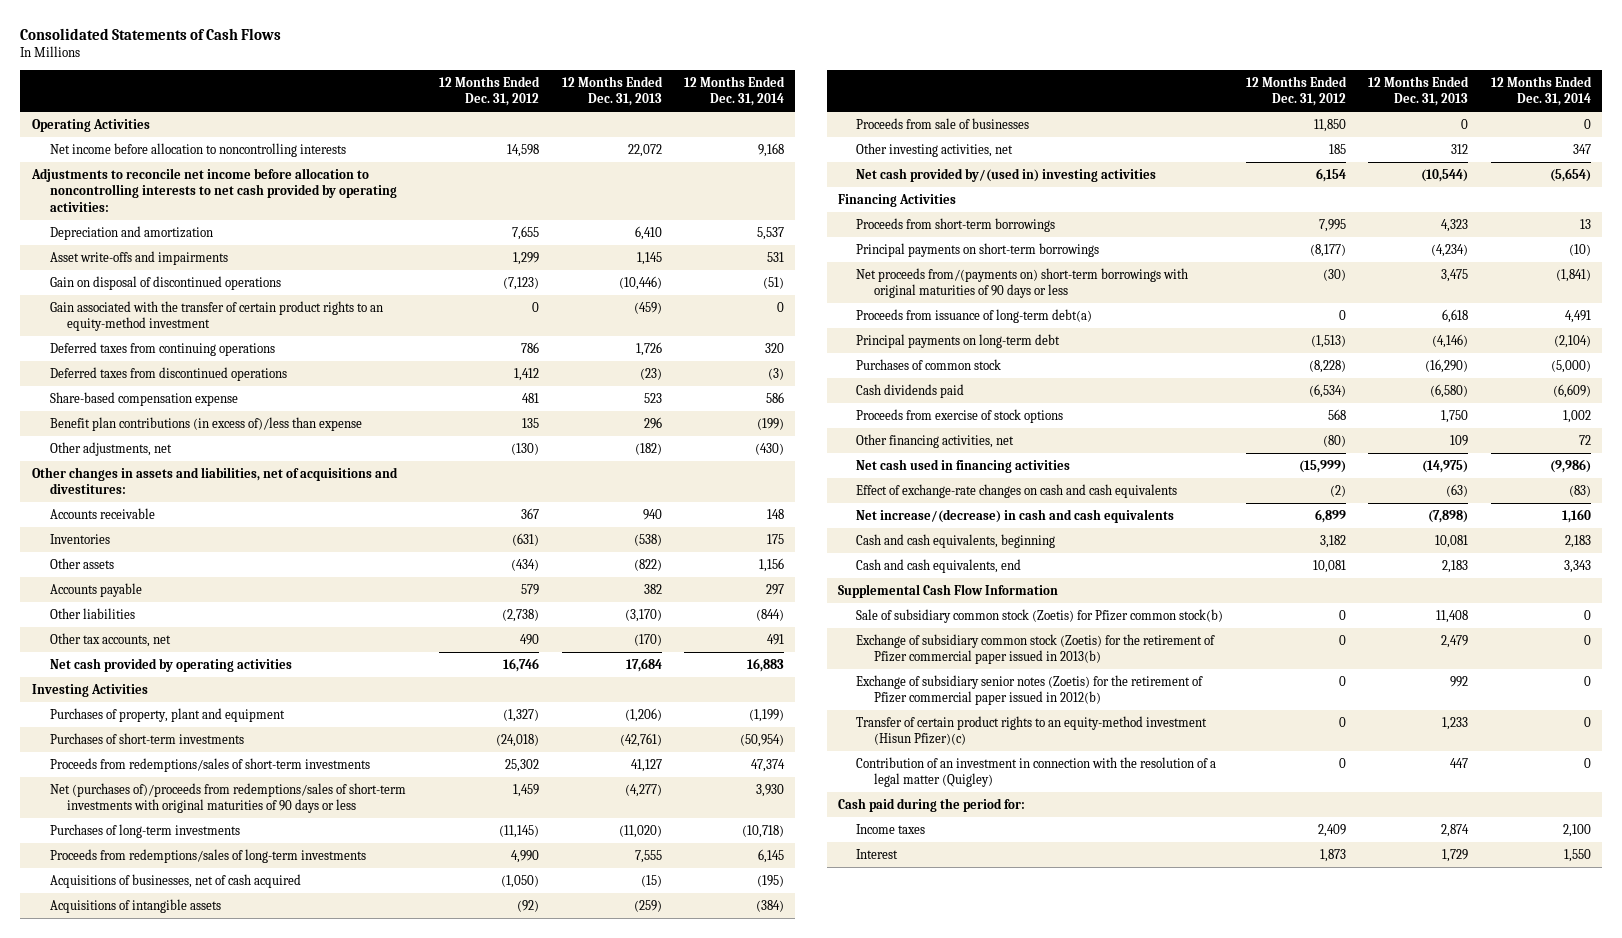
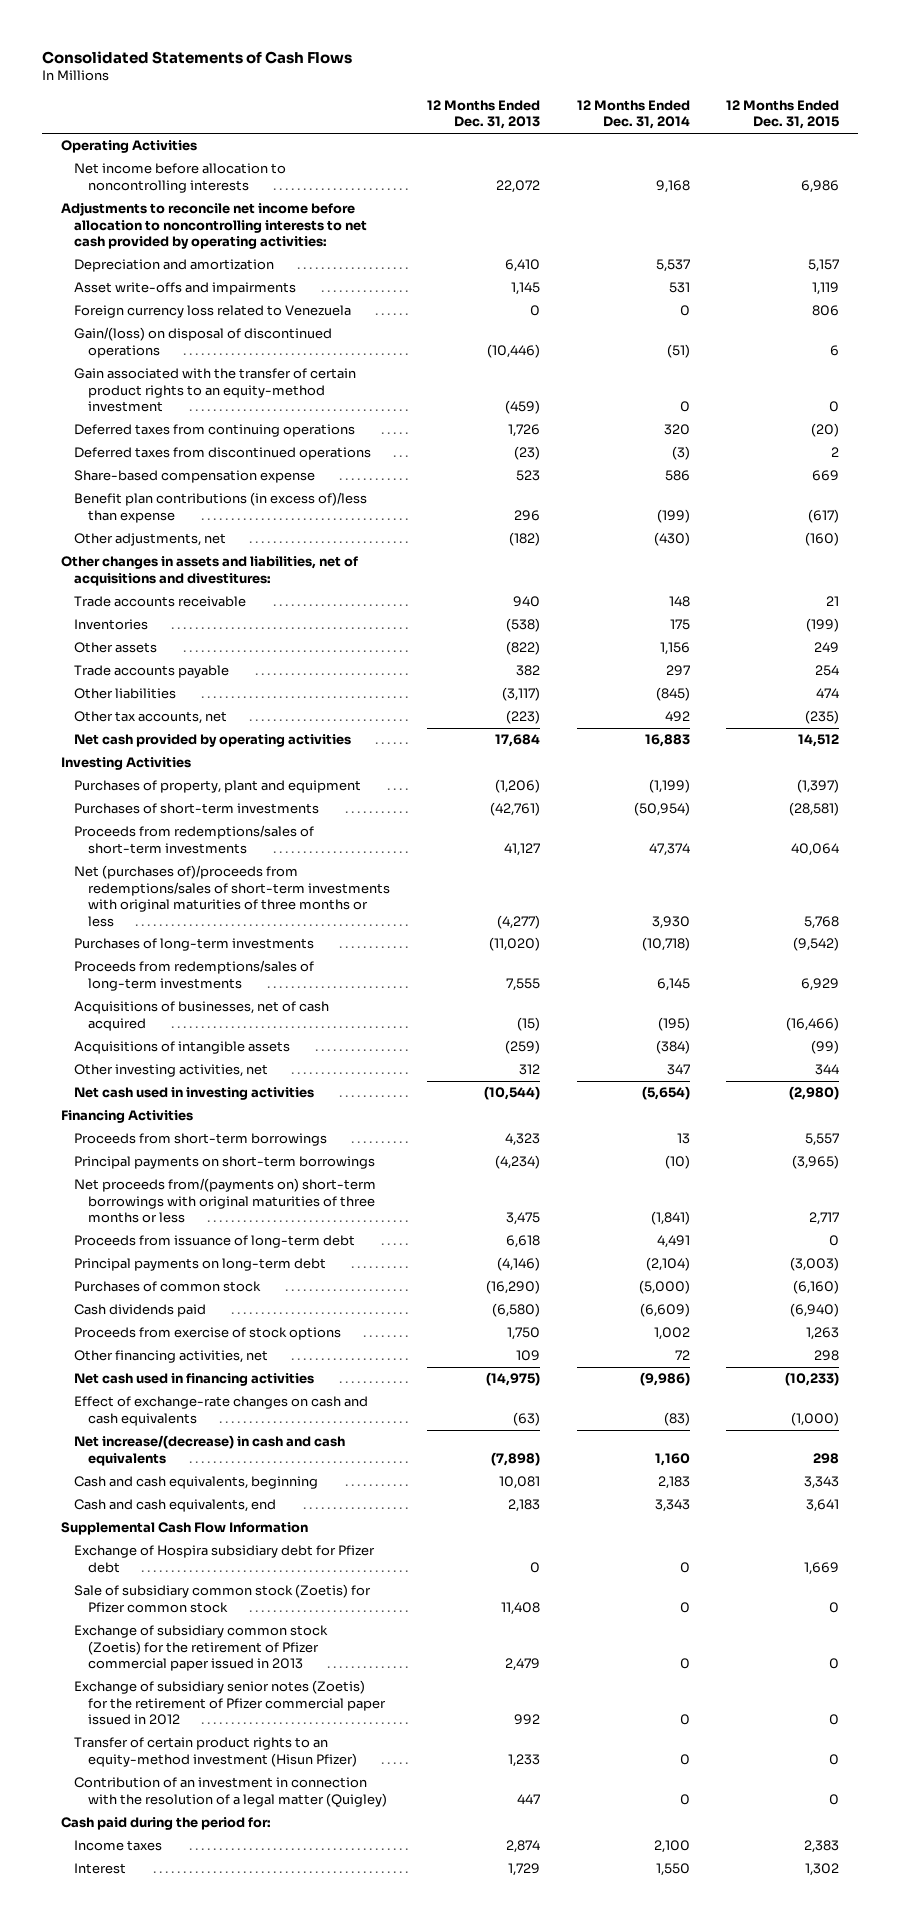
- | 12 Months Ended Dec. 31, 2012 | 12 Months Ended Dec. 31, 2013 | 12 Months Ended Dec. 31, 2014
+ | 12 Months Ended Dec. 31, 2013 | 12 Months Ended Dec. 31, 2014 | 12 Months Ended Dec. 31, 2015
- Gain on disposal of discontinued operations | (7,123) | (10,446) | (51)
+ Foreign currency loss related to Venezuela | 0 | 0 | 806
+ Gain/(loss) on disposal of discontinued operations | (10,446) | (51) | 6
- Accounts receivable | 367 | 940 | 148
+ Trade accounts receivable | 940 | 148 | 21
- Accounts payable | 579 | 382 | 297
- Other liabilities | (2,738) | (3,170) | (844)
- Other tax accounts, net | 490 | (170) | 491
+ Trade accounts payable | 382 | 297 | 254
+ Other liabilities | (3,117) | (845) | 474
+ Other tax accounts, net | (223) | 492 | (235)
- Net (purchases of)/proceeds from redemptions/sales of short-term investments with original maturities of 90 days or less | 1,459 | (4,277) | 3,930
+ Net (purchases of)/proceeds from redemptions/sales of short-term investments with original maturities of three months or less | (4,277) | 3,930 | 5,768
- Proceeds from sale of businesses | 11,850 | 0 | 0
- Net cash provided by/(used in) investing activities | 6,154 | (10,544) | (5,654)
+ Net cash used in investing activities | (10,544) | (5,654) | (2,980)
- Net proceeds from/(payments on) short-term borrowings with original maturities of 90 days or less | (30) | 3,475 | (1,841)
- Proceeds from issuance of long-term debt(a) | 0 | 6,618 | 4,491
+ Net proceeds from/(payments on) short-term borrowings with original maturities of three months or less | 3,475 | (1,841) | 2,717
+ Proceeds from issuance of long-term debt | 6,618 | 4,491 | 0
- Sale of subsidiary common stock (Zoetis) for Pfizer common stock(b) | 0 | 11,408 | 0
- Exchange of subsidiary common stock (Zoetis) for the retirement of Pfizer commercial paper issued in 2013(b) | 0 | 2,479 | 0
- Exchange of subsidiary senior notes (Zoetis) for the retirement of Pfizer commercial paper issued in 2012(b) | 0 | 992 | 0
- Transfer of certain product rights to an equity-method investment (Hisun Pfizer)(c) | 0 | 1,233 | 0
+ Exchange of Hospira subsidiary debt for Pfizer debt | 0 | 0 | 1,669
+ Sale of subsidiary common stock (Zoetis) for Pfizer common stock | 11,408 | 0 | 0
+ Exchange of subsidiary common stock (Zoetis) for the retirement of Pfizer commercial paper issued in 2013 | 2,479 | 0 | 0
+ Exchange of subsidiary senior notes (Zoetis) for the retirement of Pfizer commercial paper issued in 2012 | 992 | 0 | 0
+ Transfer of certain product rights to an equity-method investment (Hisun Pfizer) | 1,233 | 0 | 0

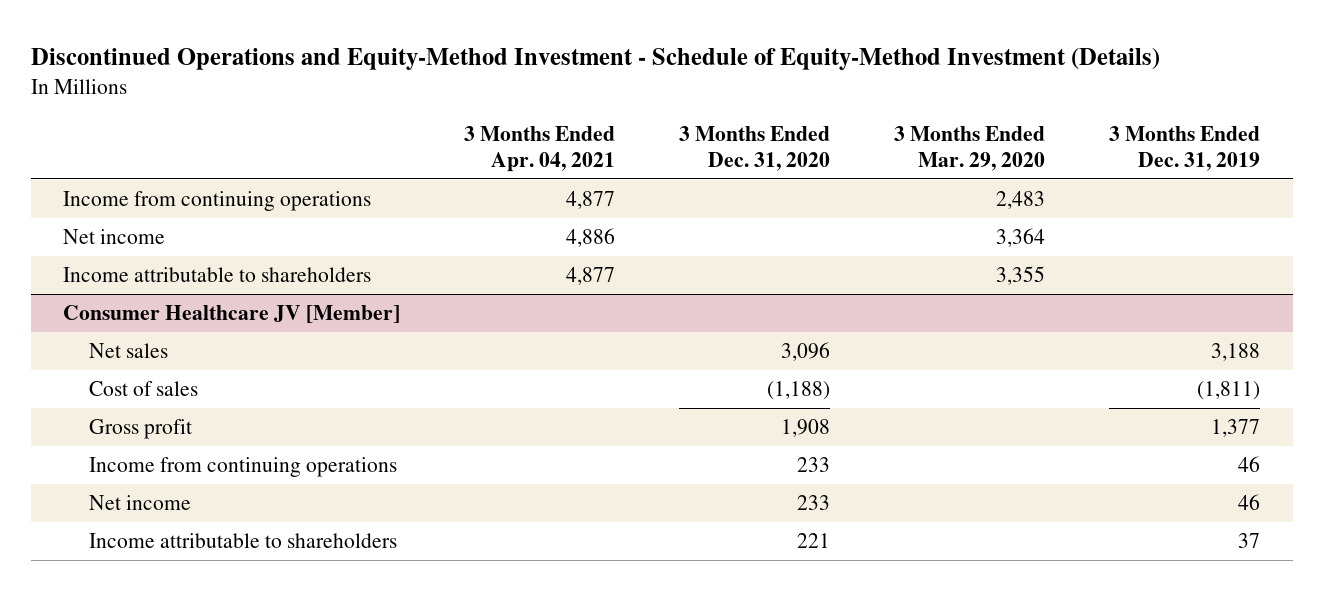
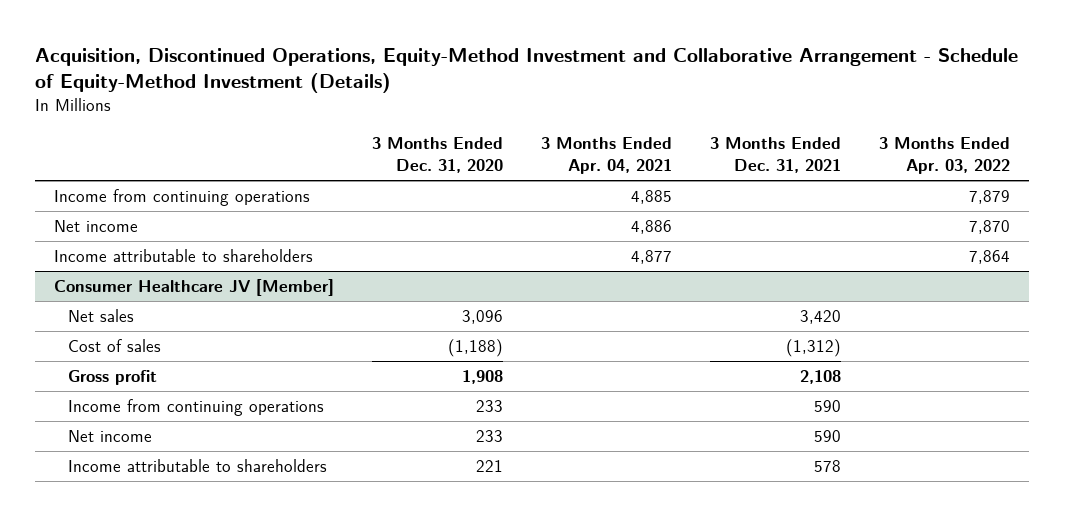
- Discontinued Operations and Equity-Method Investment - Schedule of Equity-Method Investment (Details)
+ Acquisition, Discontinued Operations, Equity-Method Investment and Collaborative Arrangement - Schedule of Equity-Method Investment (Details)
- | 3 Months Ended Apr. 04, 2021 | 3 Months Ended Dec. 31, 2020 | 3 Months Ended Mar. 29, 2020 | 3 Months Ended Dec. 31, 2019
+ | 3 Months Ended Dec. 31, 2020 | 3 Months Ended Apr. 04, 2021 | 3 Months Ended Dec. 31, 2021 | 3 Months Ended Apr. 03, 2022
- Income from continuing operations | 4,877 | | 2,483 |
+ Income from continuing operations | | 4,885 | | 7,879

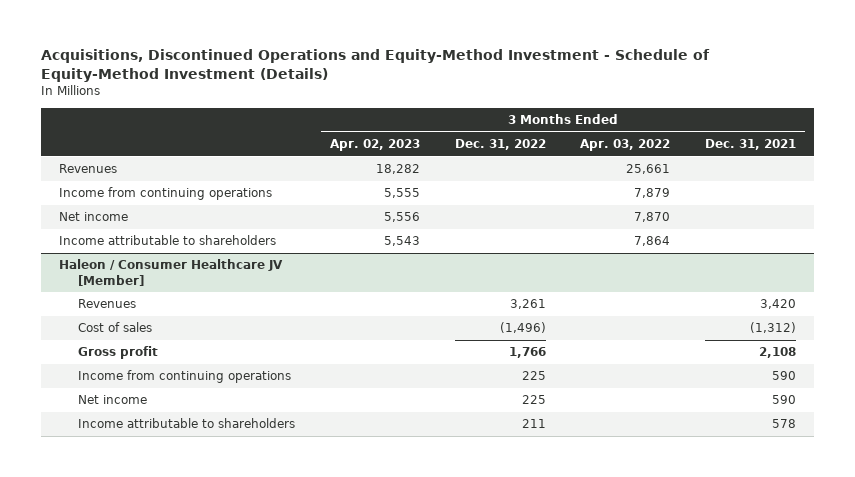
- Acquisition, Discontinued Operations, Equity-Method Investment and Collaborative Arrangement - Schedule of Equity-Method Investment (Details)
+ Acquisitions, Discontinued Operations and Equity-Method Investment - Schedule of Equity-Method Investment (Details)
- | 3 Months Ended Dec. 31, 2020 | 3 Months Ended Apr. 04, 2021 | 3 Months Ended Dec. 31, 2021 | 3 Months Ended Apr. 03, 2022
+ | 3 Months Ended Apr. 02, 2023 | 3 Months Ended Dec. 31, 2022 | 3 Months Ended Apr. 03, 2022 | 3 Months Ended Dec. 31, 2021
+ Revenues | 18,282 | | 25,661 |
- Consumer Healthcare JV [Member]
- Net sales | 3,096 | | 3,420 |
+ Haleon / Consumer Healthcare JV [Member]
+ Revenues | | 3,261 | | 3,420

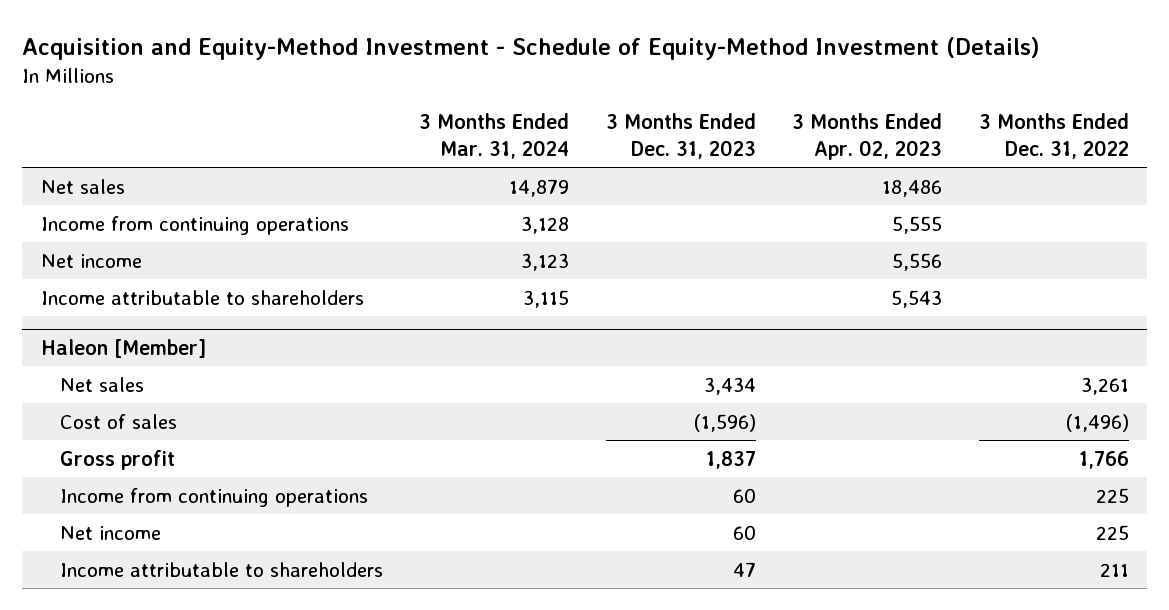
- Acquisitions, Discontinued Operations and Equity-Method Investment - Schedule of Equity-Method Investment (Details)
+ Acquisition and Equity-Method Investment - Schedule of Equity-Method Investment (Details)
- | 3 Months Ended Apr. 02, 2023 | 3 Months Ended Dec. 31, 2022 | 3 Months Ended Apr. 03, 2022 | 3 Months Ended Dec. 31, 2021
+ | 3 Months Ended Mar. 31, 2024 | 3 Months Ended Dec. 31, 2023 | 3 Months Ended Apr. 02, 2023 | 3 Months Ended Dec. 31, 2022
- Revenues | 18,282 | | 25,661 |
+ Net sales | 14,879 | | 18,486 |
- Haleon / Consumer Healthcare JV [Member]
- Revenues | | 3,261 | | 3,420
+ Haleon [Member]
+ Net sales | | 3,434 | | 3,261

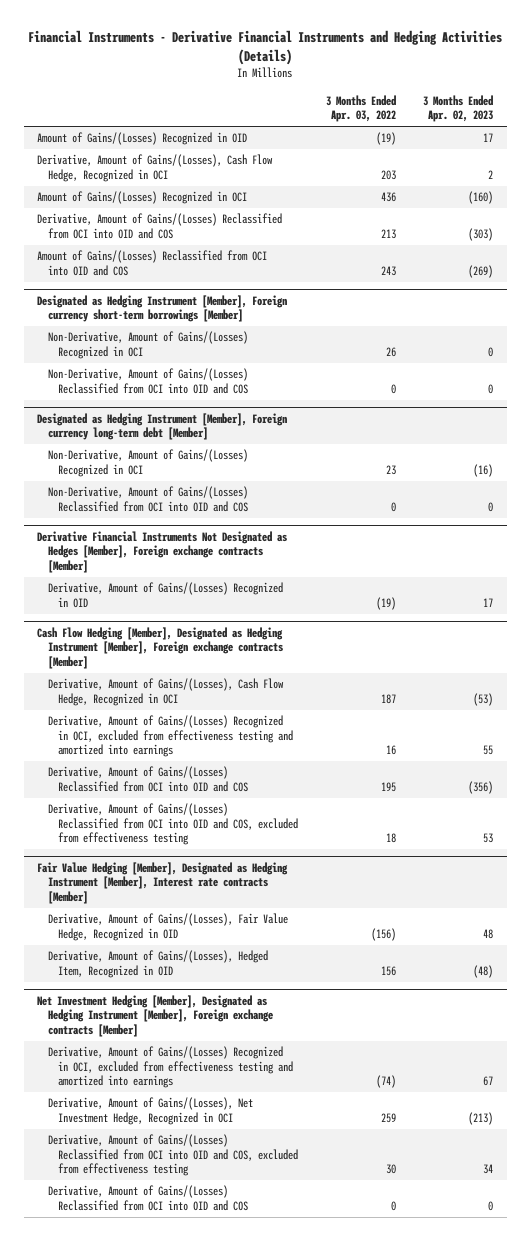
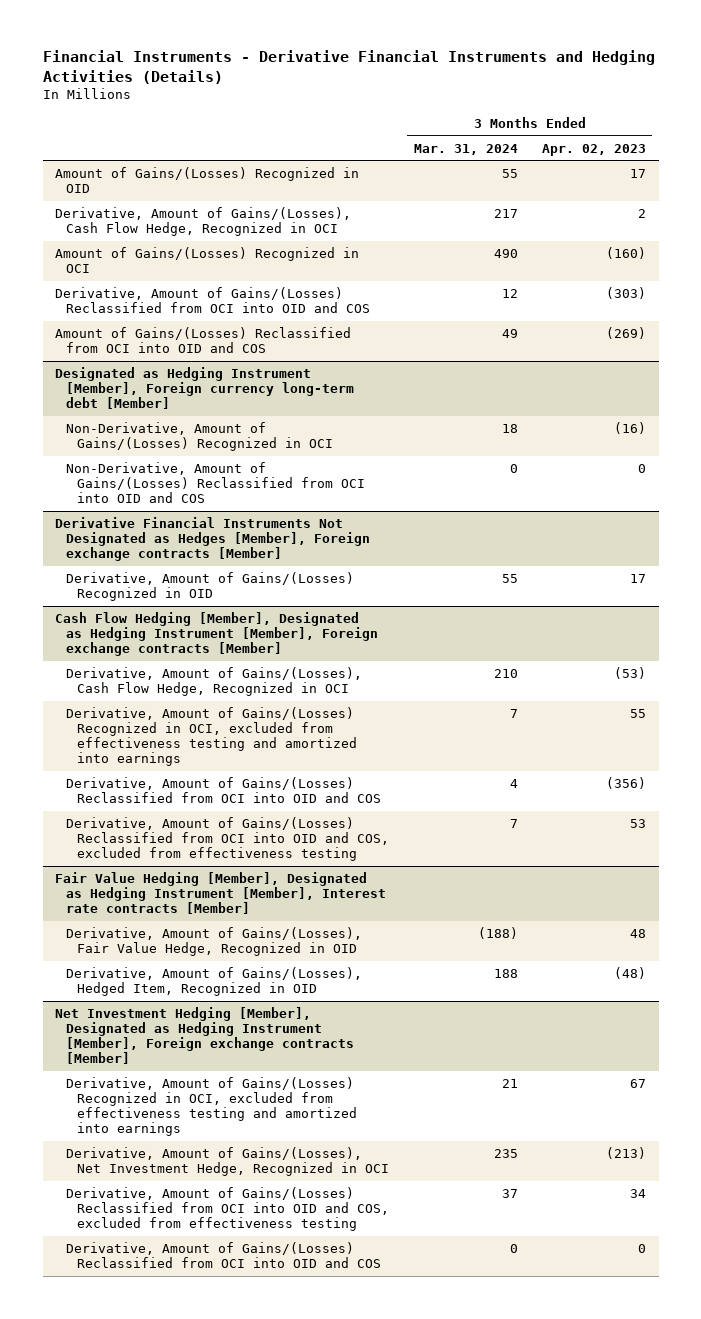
- | 3 Months Ended Apr. 03, 2022 | 3 Months Ended Apr. 02, 2023
+ | 3 Months Ended Mar. 31, 2024 | 3 Months Ended Apr. 02, 2023
- Designated as Hedging Instrument [Member], Foreign currency short-term borrowings [Member]
- Non-Derivative, Amount of Gains/(Losses) Recognized in OCI | 26 | 0
- Non-Derivative, Amount of Gains/(Losses) Reclassified from OCI into OID and COS | 0 | 0

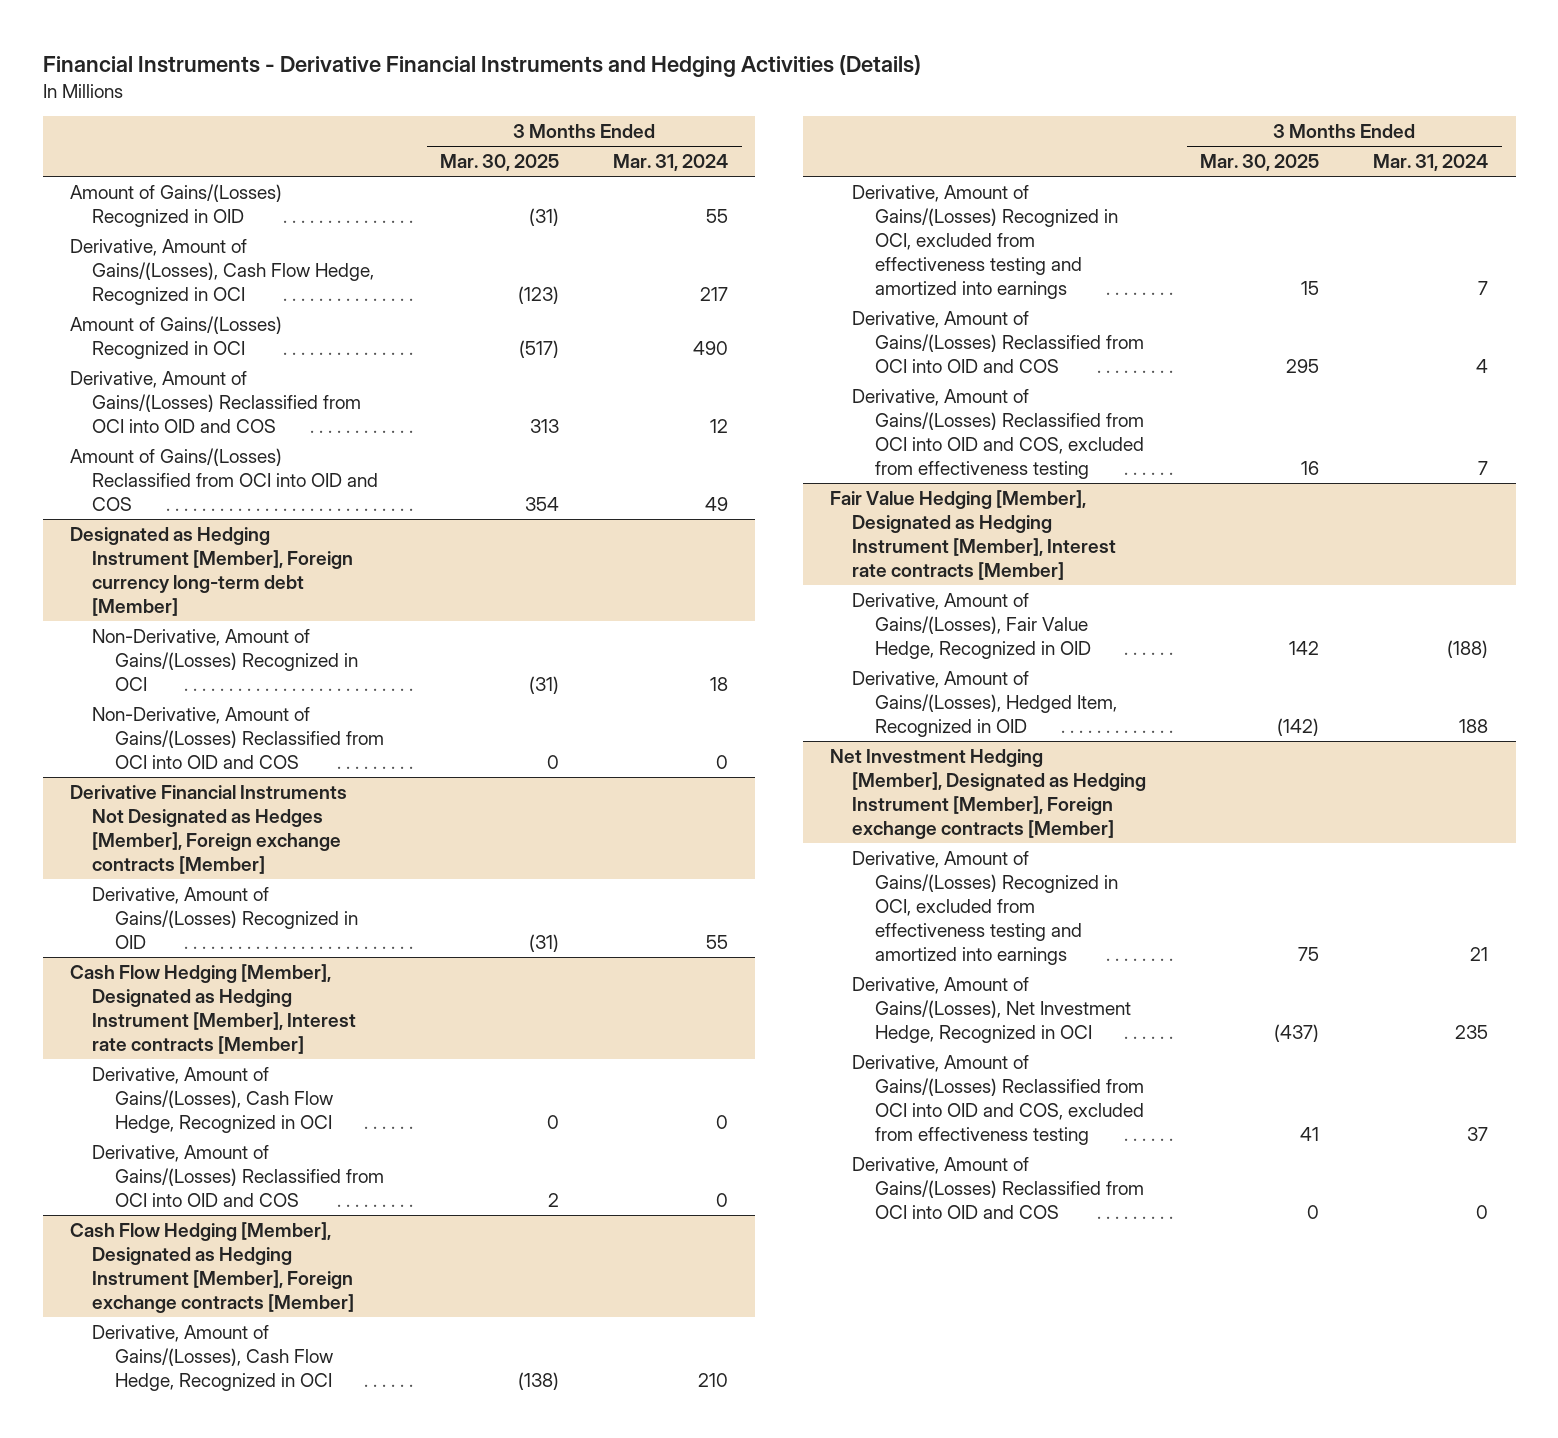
- | 3 Months Ended Mar. 31, 2024 | 3 Months Ended Apr. 02, 2023
+ | 3 Months Ended Mar. 30, 2025 | 3 Months Ended Mar. 31, 2024
+ Cash Flow Hedging [Member], Designated as Hedging Instrument [Member], Interest rate contracts [Member]
+ Derivative, Amount of Gains/(Losses), Cash Flow Hedge, Recognized in OCI | 0 | 0
+ Derivative, Amount of Gains/(Losses) Reclassified from OCI into OID and COS | 2 | 0

